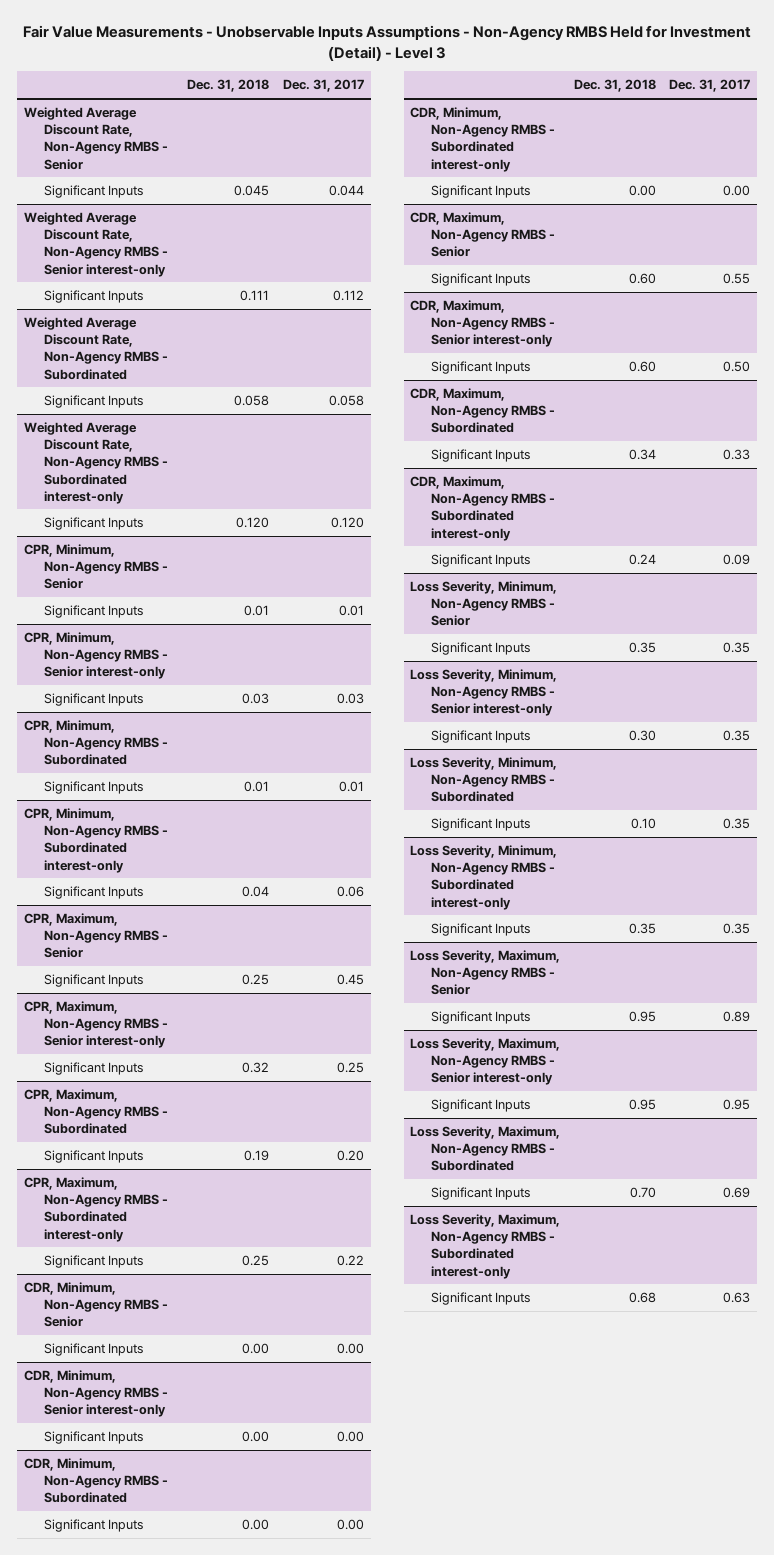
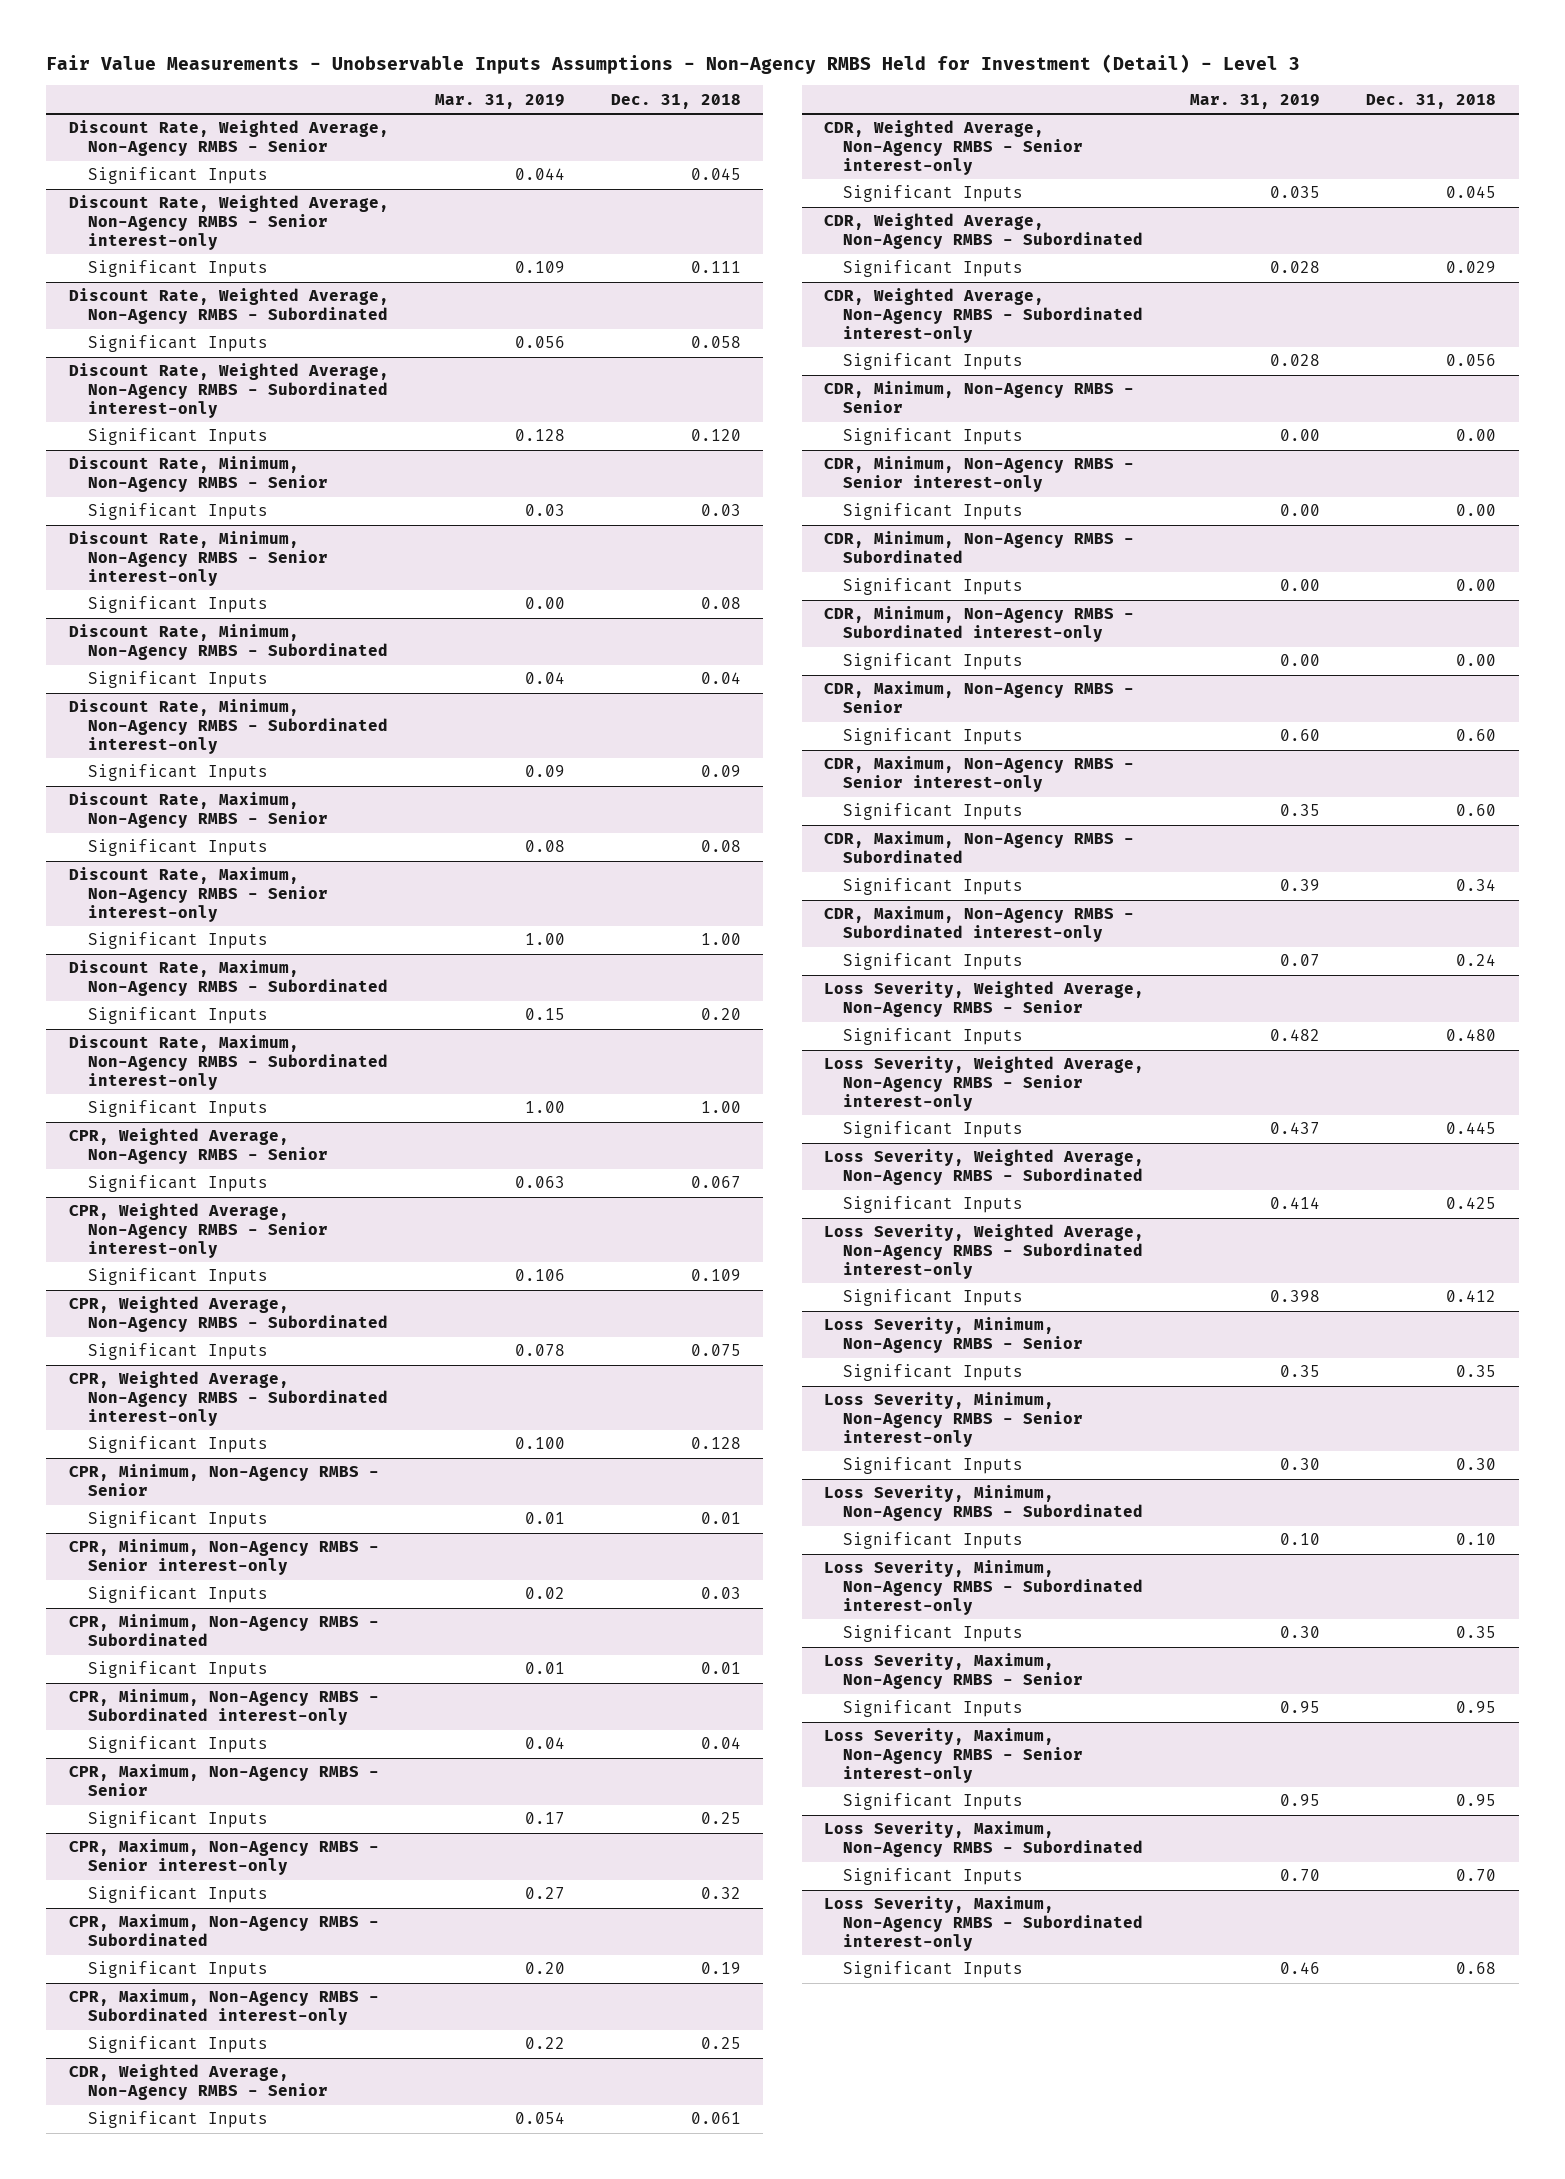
- | Dec. 31, 2018 | Dec. 31, 2017
+ | Mar. 31, 2019 | Dec. 31, 2018
- Weighted Average Discount Rate, Non-Agency RMBS - Senior
+ Discount Rate, Weighted Average, Non-Agency RMBS - Senior
- Weighted Average Discount Rate, Non-Agency RMBS - Senior interest-only
+ Discount Rate, Weighted Average, Non-Agency RMBS - Senior interest-only
- Weighted Average Discount Rate, Non-Agency RMBS - Subordinated
+ Discount Rate, Weighted Average, Non-Agency RMBS - Subordinated
- Weighted Average Discount Rate, Non-Agency RMBS - Subordinated interest-only
+ Discount Rate, Weighted Average, Non-Agency RMBS - Subordinated interest-only
+ Discount Rate, Minimum, Non-Agency RMBS - Senior
+ Significant Inputs | 0.03 | 0.03
+ Discount Rate, Minimum, Non-Agency RMBS - Senior interest-only
+ Significant Inputs | 0.00 | 0.08
+ Discount Rate, Minimum, Non-Agency RMBS - Subordinated
+ Significant Inputs | 0.04 | 0.04
+ Discount Rate, Minimum, Non-Agency RMBS - Subordinated interest-only
+ Significant Inputs | 0.09 | 0.09
+ Discount Rate, Maximum, Non-Agency RMBS - Senior
+ Significant Inputs | 0.08 | 0.08
+ Discount Rate, Maximum, Non-Agency RMBS - Senior interest-only
+ Significant Inputs | 1.00 | 1.00
+ Discount Rate, Maximum, Non-Agency RMBS - Subordinated
+ Significant Inputs | 0.15 | 0.20
+ Discount Rate, Maximum, Non-Agency RMBS - Subordinated interest-only
+ Significant Inputs | 1.00 | 1.00
+ CPR, Weighted Average, Non-Agency RMBS - Senior
+ Significant Inputs | 0.063 | 0.067
+ CPR, Weighted Average, Non-Agency RMBS - Senior interest-only
+ Significant Inputs | 0.106 | 0.109
+ CPR, Weighted Average, Non-Agency RMBS - Subordinated
+ Significant Inputs | 0.078 | 0.075
+ CPR, Weighted Average, Non-Agency RMBS - Subordinated interest-only
+ Significant Inputs | 0.100 | 0.128
+ CDR, Weighted Average, Non-Agency RMBS - Senior
+ Significant Inputs | 0.054 | 0.061
+ CDR, Weighted Average, Non-Agency RMBS - Senior interest-only
+ Significant Inputs | 0.035 | 0.045
+ CDR, Weighted Average, Non-Agency RMBS - Subordinated
+ Significant Inputs | 0.028 | 0.029
+ CDR, Weighted Average, Non-Agency RMBS - Subordinated interest-only
+ Significant Inputs | 0.028 | 0.056
+ Loss Severity, Weighted Average, Non-Agency RMBS - Senior
+ Significant Inputs | 0.482 | 0.480
+ Loss Severity, Weighted Average, Non-Agency RMBS - Senior interest-only
+ Significant Inputs | 0.437 | 0.445
+ Loss Severity, Weighted Average, Non-Agency RMBS - Subordinated
+ Significant Inputs | 0.414 | 0.425
+ Loss Severity, Weighted Average, Non-Agency RMBS - Subordinated interest-only
+ Significant Inputs | 0.398 | 0.412

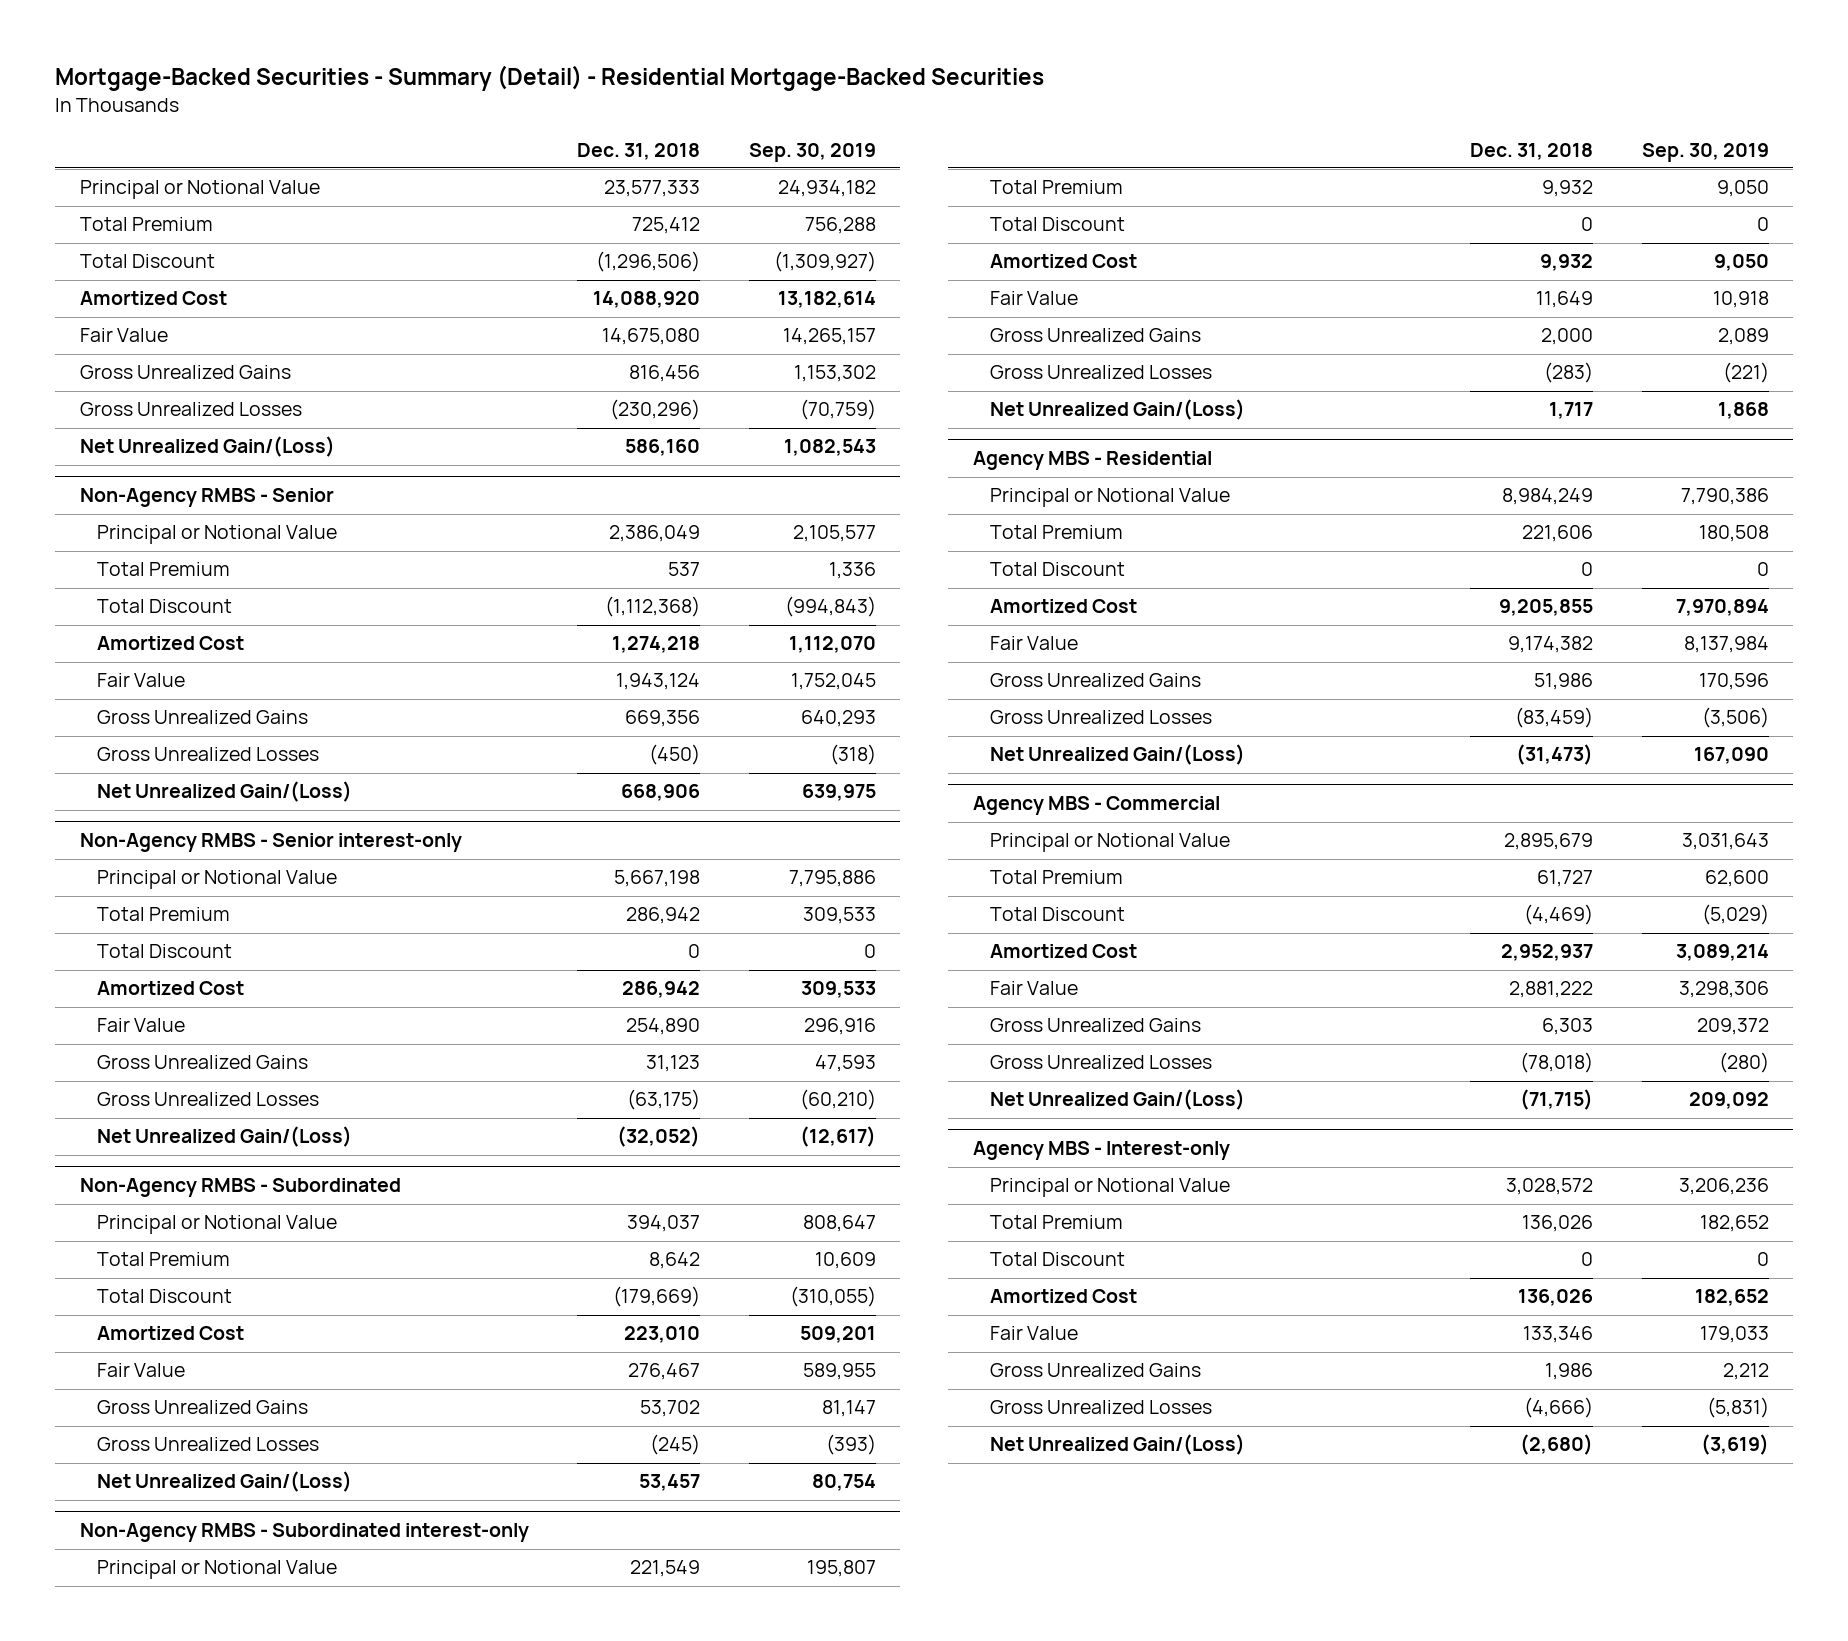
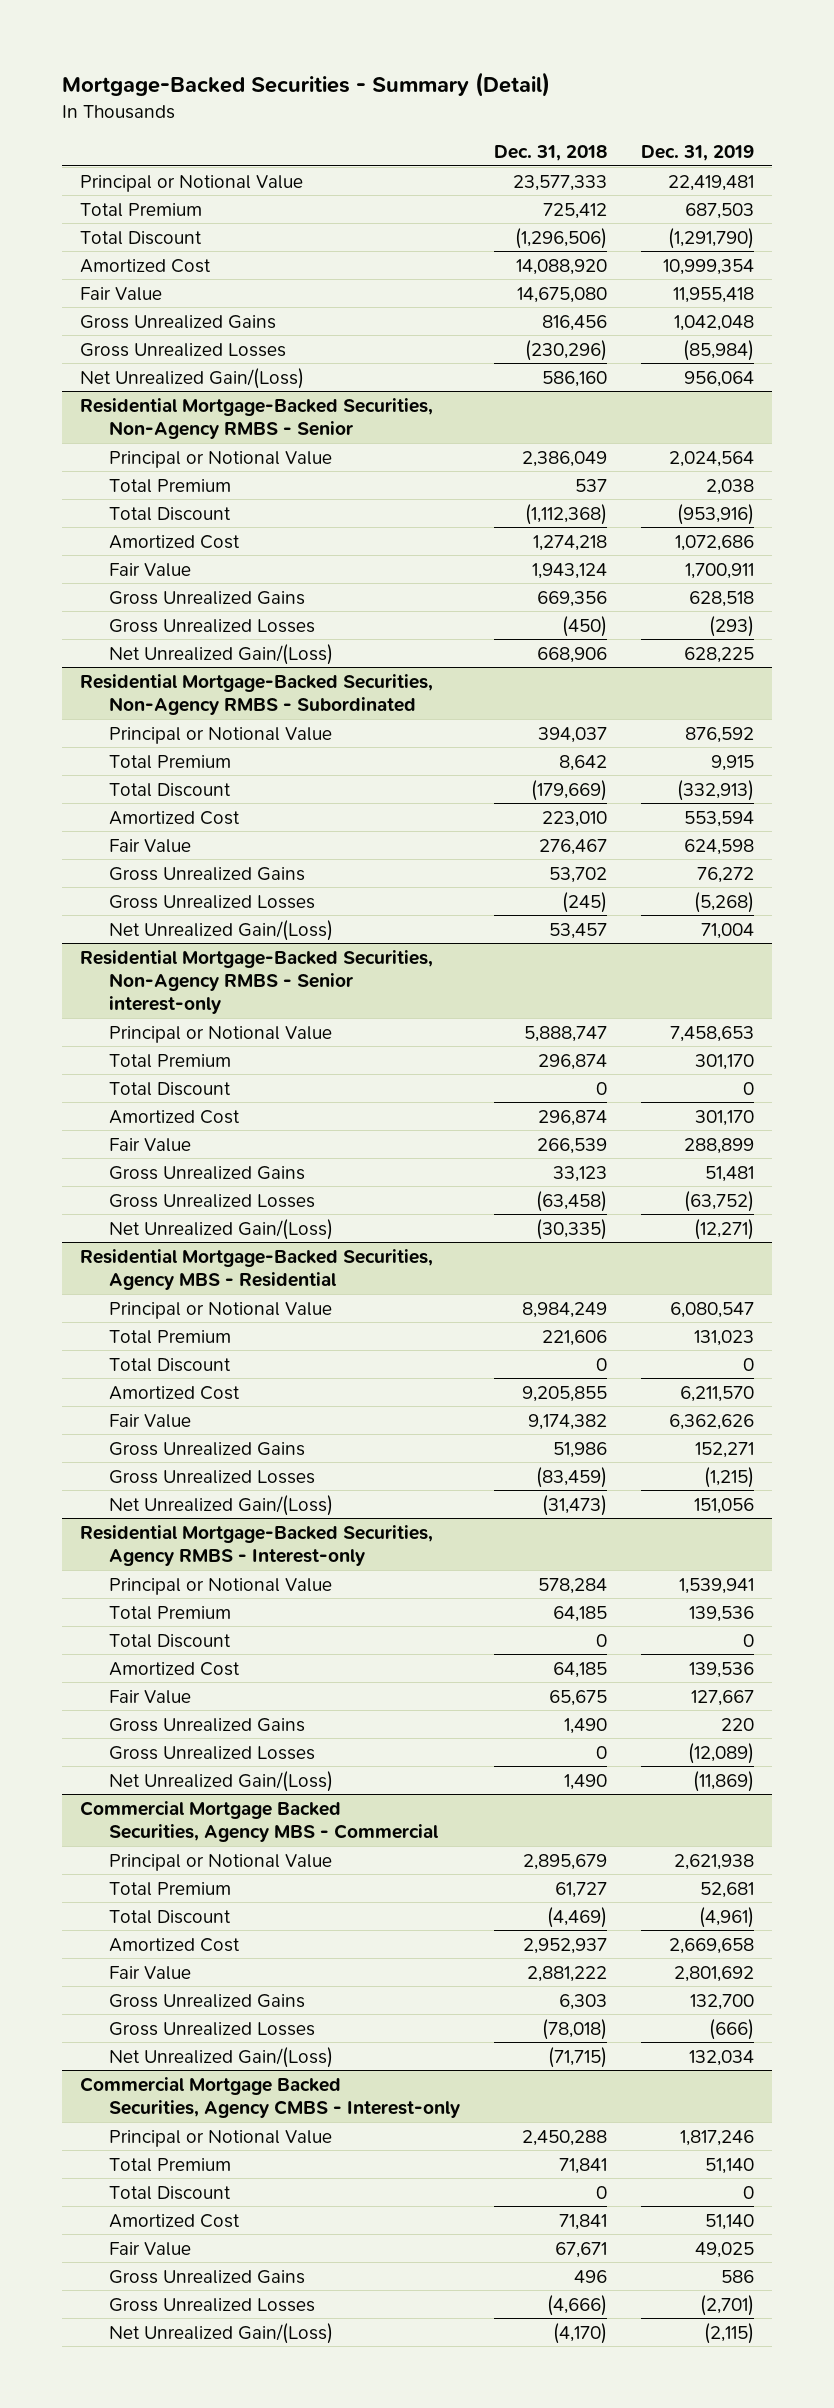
- Mortgage-Backed Securities - Summary (Detail) - Residential Mortgage-Backed Securities
+ Mortgage-Backed Securities - Summary (Detail)
- | Dec. 31, 2018 | Sep. 30, 2019
+ | Dec. 31, 2018 | Dec. 31, 2019
- Non-Agency RMBS - Senior
+ Residential Mortgage-Backed Securities, Non-Agency RMBS - Senior
- Non-Agency RMBS - Senior interest-only
- Principal or Notional Value | 5,667,198 | 7,795,886
- Total Premium | 286,942 | 309,533
- Total Discount | 0 | 0
- Amortized Cost | 286,942 | 309,533
- Fair Value | 254,890 | 296,916
- Gross Unrealized Gains | 31,123 | 47,593
- Gross Unrealized Losses | (63,175) | (60,210)
- Net Unrealized Gain/(Loss) | (32,052) | (12,617)
- Non-Agency RMBS - Subordinated
+ Residential Mortgage-Backed Securities, Non-Agency RMBS - Subordinated
- Non-Agency RMBS - Subordinated interest-only
- Principal or Notional Value | 221,549 | 195,807
- Total Premium | 9,932 | 9,050
+ Residential Mortgage-Backed Securities, Non-Agency RMBS - Senior interest-only
+ Principal or Notional Value | 5,888,747 | 7,458,653
+ Total Premium | 296,874 | 301,170
- Amortized Cost | 9,932 | 9,050
- Fair Value | 11,649 | 10,918
- Gross Unrealized Gains | 2,000 | 2,089
- Gross Unrealized Losses | (283) | (221)
- Net Unrealized Gain/(Loss) | 1,717 | 1,868
- Agency MBS - Residential
+ Amortized Cost | 296,874 | 301,170
+ Fair Value | 266,539 | 288,899
+ Gross Unrealized Gains | 33,123 | 51,481
+ Gross Unrealized Losses | (63,458) | (63,752)
+ Net Unrealized Gain/(Loss) | (30,335) | (12,271)
+ Residential Mortgage-Backed Securities, Agency MBS - Residential
- Agency MBS - Commercial
+ Residential Mortgage-Backed Securities, Agency RMBS - Interest-only
+ Principal or Notional Value | 578,284 | 1,539,941
+ Total Premium | 64,185 | 139,536
+ Total Discount | 0 | 0
+ Amortized Cost | 64,185 | 139,536
+ Fair Value | 65,675 | 127,667
+ Gross Unrealized Gains | 1,490 | 220
+ Gross Unrealized Losses | 0 | (12,089)
+ Net Unrealized Gain/(Loss) | 1,490 | (11,869)
+ Commercial Mortgage Backed Securities, Agency MBS - Commercial
- Agency MBS - Interest-only
- Principal or Notional Value | 3,028,572 | 3,206,236
- Total Premium | 136,026 | 182,652
+ Commercial Mortgage Backed Securities, Agency CMBS - Interest-only
+ Principal or Notional Value | 2,450,288 | 1,817,246
+ Total Premium | 71,841 | 51,140
- Amortized Cost | 136,026 | 182,652
- Fair Value | 133,346 | 179,033
- Gross Unrealized Gains | 1,986 | 2,212
+ Amortized Cost | 71,841 | 51,140
+ Fair Value | 67,671 | 49,025
+ Gross Unrealized Gains | 496 | 586
- Net Unrealized Gain/(Loss) | (2,680) | (3,619)
+ Net Unrealized Gain/(Loss) | (4,170) | (2,115)

